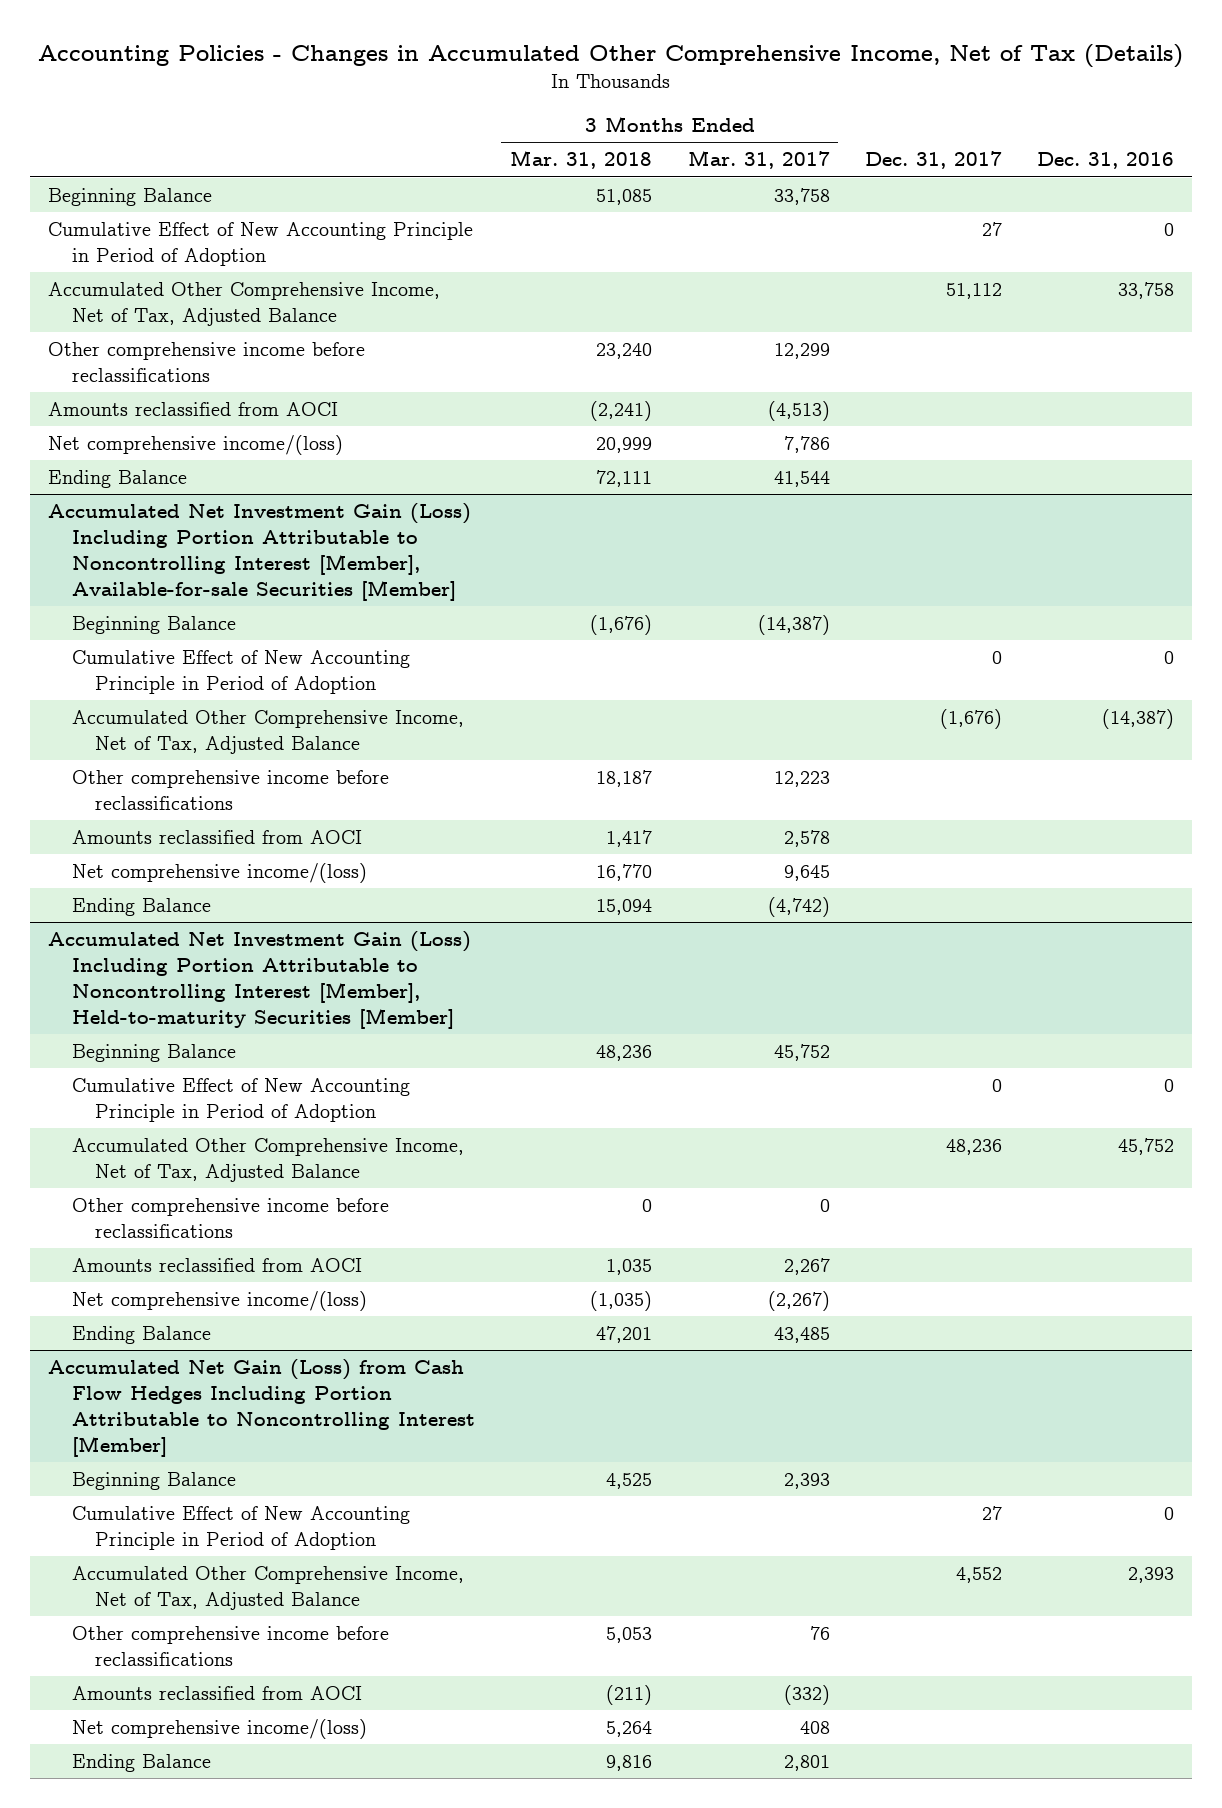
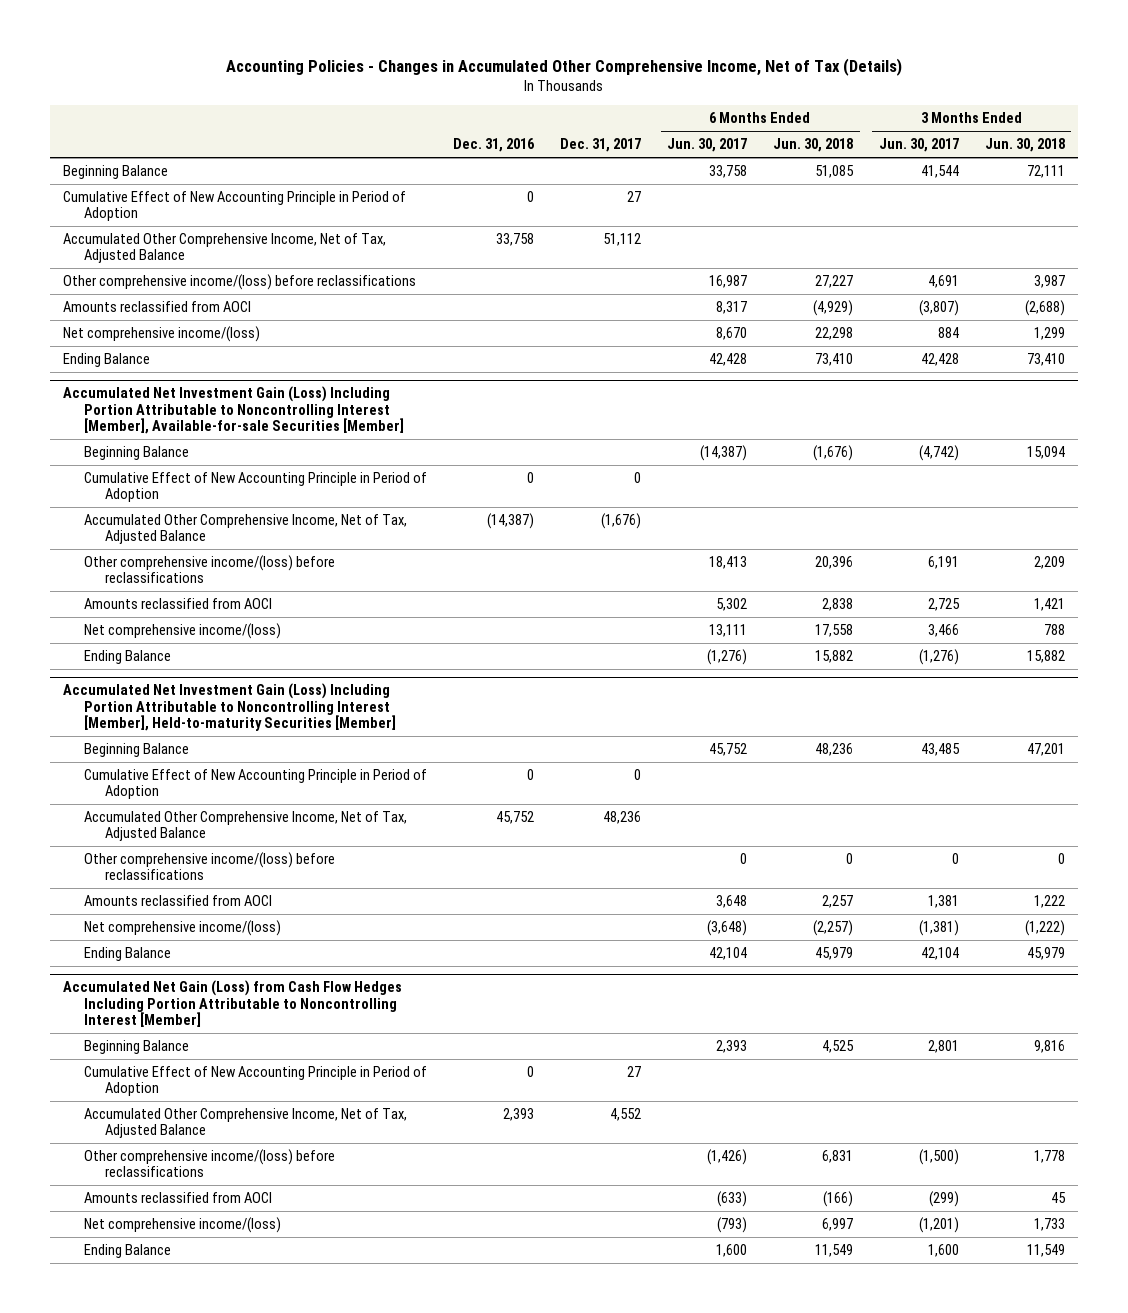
- | 3 Months Ended Mar. 31, 2018 | 3 Months Ended Mar. 31, 2017 | Dec. 31, 2017 | Dec. 31, 2016
+ | Dec. 31, 2016 | Dec. 31, 2017 | 6 Months Ended Jun. 30, 2017 | 6 Months Ended Jun. 30, 2018 | 3 Months Ended Jun. 30, 2017 | 3 Months Ended Jun. 30, 2018
- Other comprehensive income before reclassifications | 23,240 | 12,299 | |
+ Other comprehensive income/(loss) before reclassifications | | | 16,987 | 27,227 | 4,691 | 3,987
@ Accumulated Net Investment Gain (Loss) Including Portion Attributable to Noncontrolling Interest [Member], Available-for-sale Securities [Member]
- Other comprehensive income before reclassifications | 18,187 | 12,223 | |
+ Other comprehensive income/(loss) before reclassifications | | | 18,413 | 20,396 | 6,191 | 2,209
@ Accumulated Net Investment Gain (Loss) Including Portion Attributable to Noncontrolling Interest [Member], Held-to-maturity Securities [Member]
- Other comprehensive income before reclassifications | 0 | 0 | |
+ Other comprehensive income/(loss) before reclassifications | | | 0 | 0 | 0 | 0
@ Accumulated Net Gain (Loss) from Cash Flow Hedges Including Portion Attributable to Noncontrolling Interest [Member]
- Other comprehensive income before reclassifications | 5,053 | 76 | |
+ Other comprehensive income/(loss) before reclassifications | | | (1,426) | 6,831 | (1,500) | 1,778

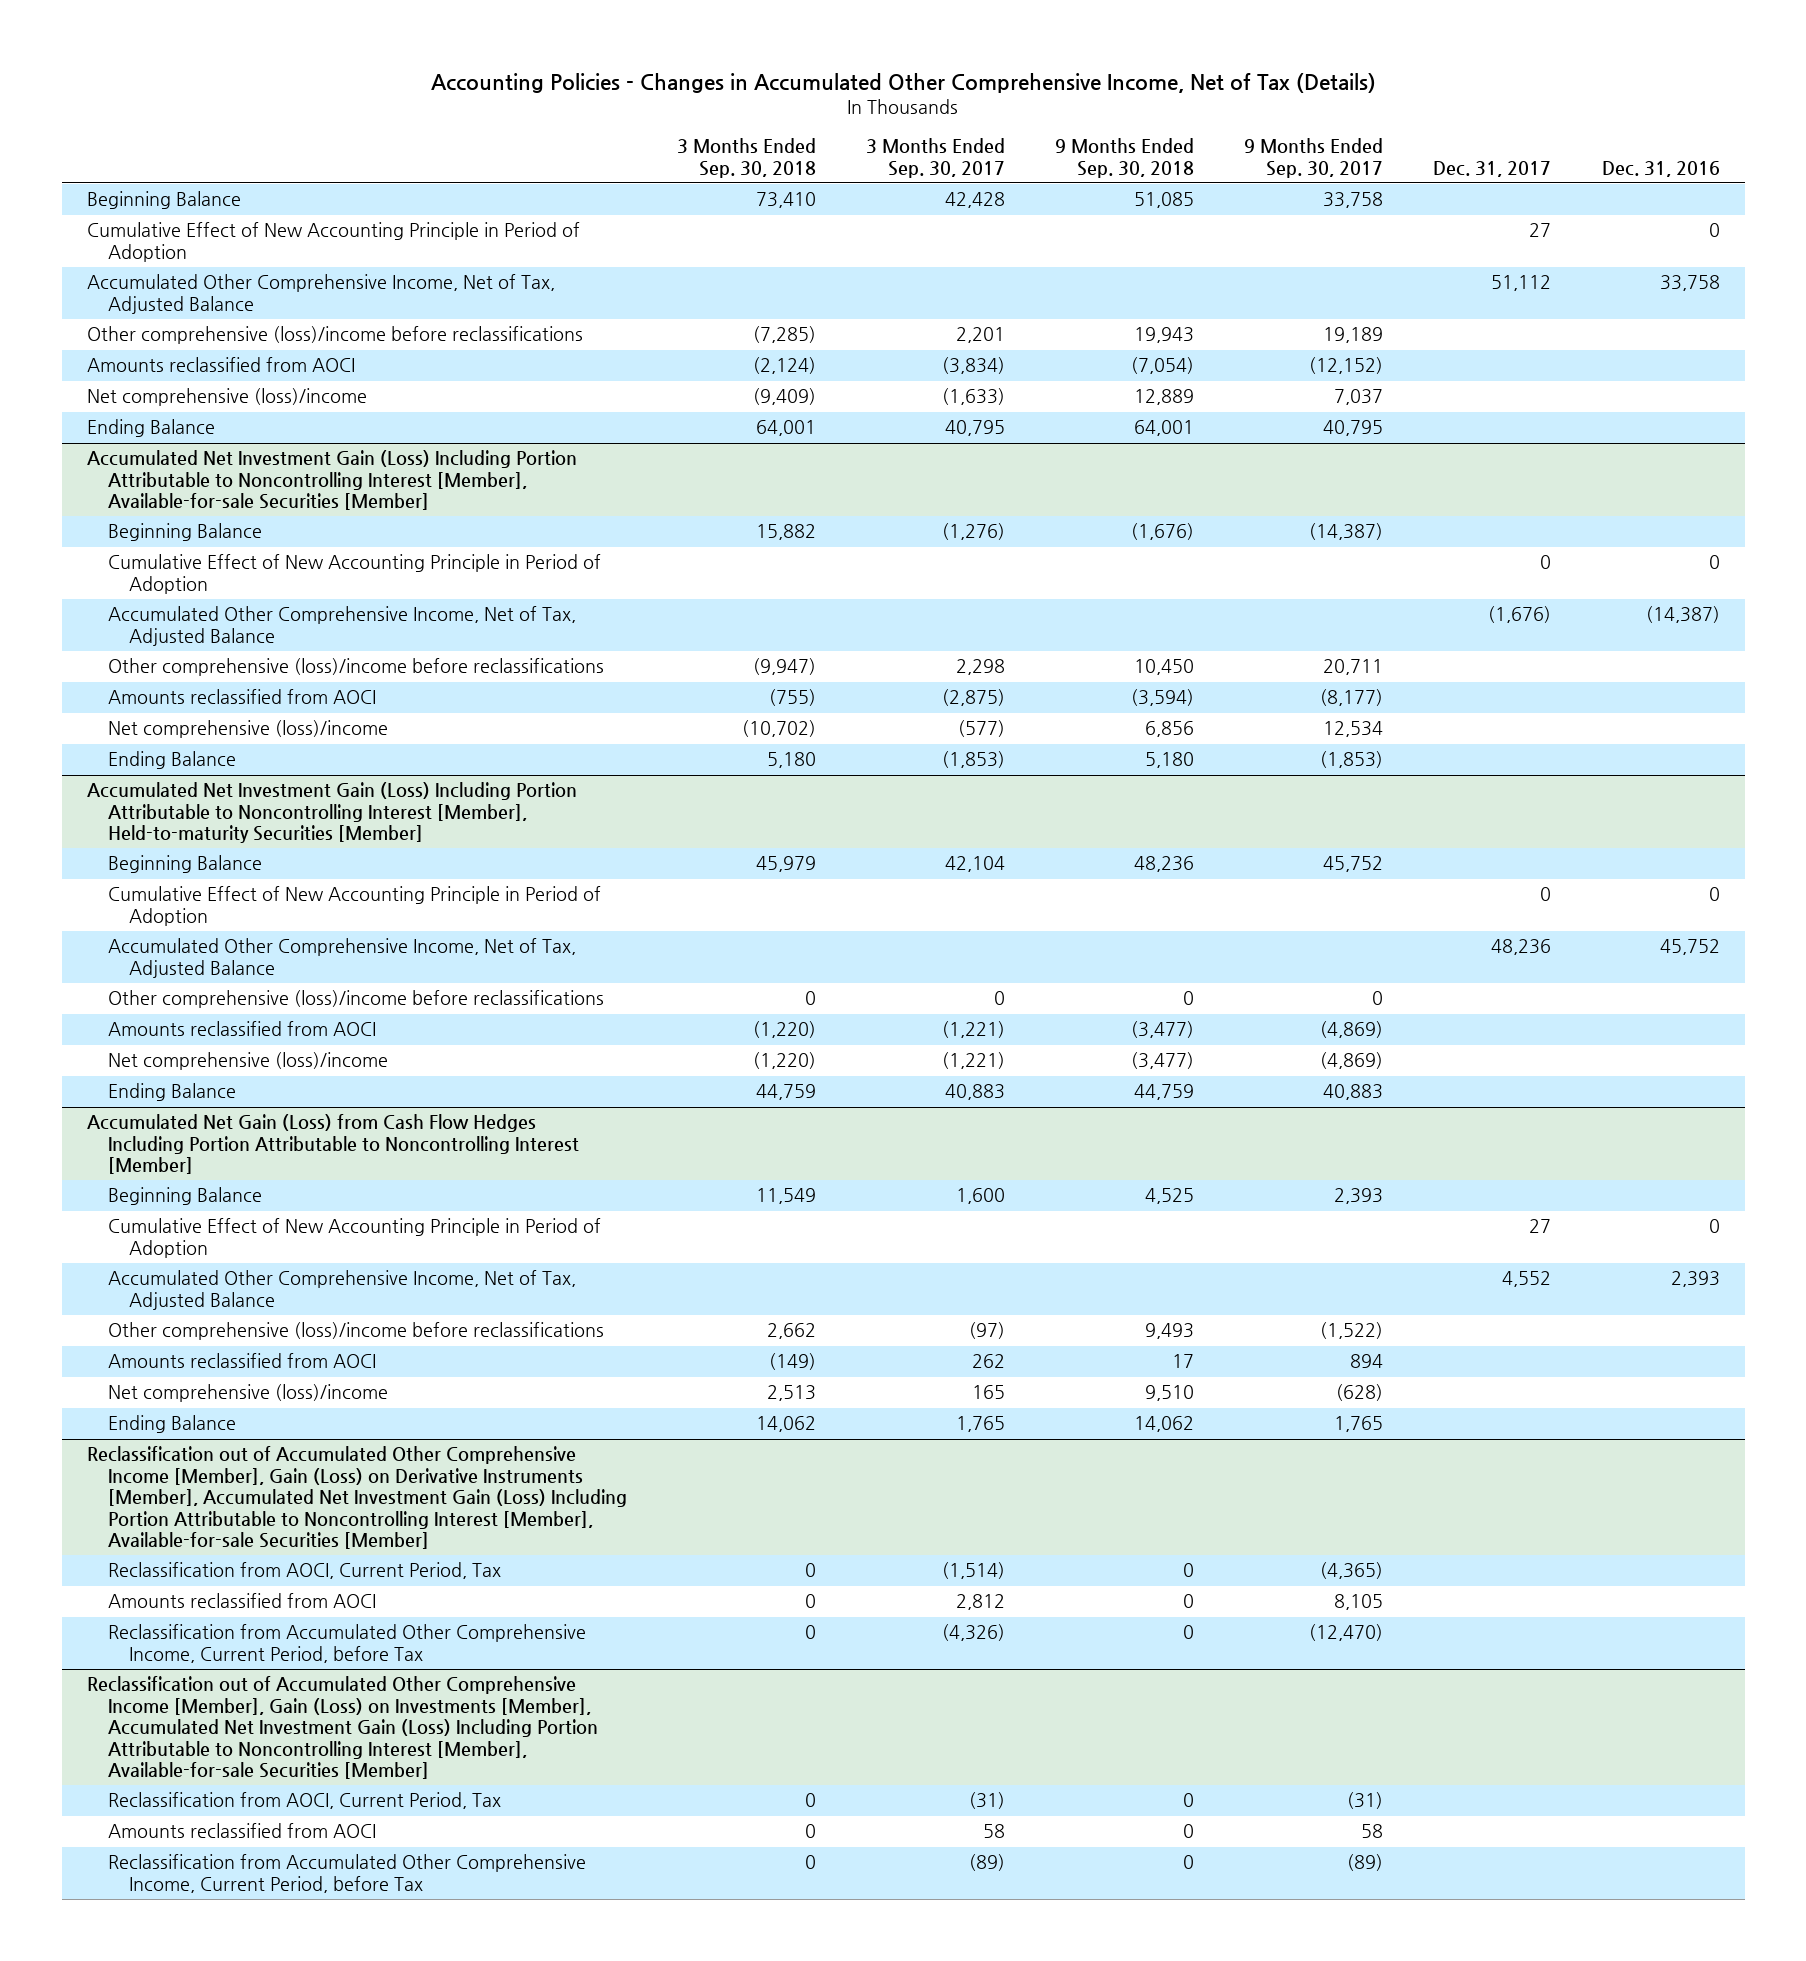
- | Dec. 31, 2016 | Dec. 31, 2017 | 6 Months Ended Jun. 30, 2017 | 6 Months Ended Jun. 30, 2018 | 3 Months Ended Jun. 30, 2017 | 3 Months Ended Jun. 30, 2018
+ | 3 Months Ended Sep. 30, 2018 | 3 Months Ended Sep. 30, 2017 | 9 Months Ended Sep. 30, 2018 | 9 Months Ended Sep. 30, 2017 | Dec. 31, 2017 | Dec. 31, 2016
- Other comprehensive income/(loss) before reclassifications | | | 16,987 | 27,227 | 4,691 | 3,987
+ Other comprehensive (loss)/income before reclassifications | (7,285) | 2,201 | 19,943 | 19,189 | |
- Net comprehensive income/(loss) | | | 8,670 | 22,298 | 884 | 1,299
+ Net comprehensive (loss)/income | (9,409) | (1,633) | 12,889 | 7,037 | |
@ Accumulated Net Investment Gain (Loss) Including Portion Attributable to Noncontrolling Interest [Member], Available-for-sale Securities [Member]
- Other comprehensive income/(loss) before reclassifications | | | 18,413 | 20,396 | 6,191 | 2,209
+ Other comprehensive (loss)/income before reclassifications | (9,947) | 2,298 | 10,450 | 20,711 | |
- Net comprehensive income/(loss) | | | 13,111 | 17,558 | 3,466 | 788
+ Net comprehensive (loss)/income | (10,702) | (577) | 6,856 | 12,534 | |
@ Accumulated Net Investment Gain (Loss) Including Portion Attributable to Noncontrolling Interest [Member], Held-to-maturity Securities [Member]
- Other comprehensive income/(loss) before reclassifications | | | 0 | 0 | 0 | 0
+ Other comprehensive (loss)/income before reclassifications | 0 | 0 | 0 | 0 | |
- Net comprehensive income/(loss) | | | (3,648) | (2,257) | (1,381) | (1,222)
+ Net comprehensive (loss)/income | (1,220) | (1,221) | (3,477) | (4,869) | |
@ Accumulated Net Gain (Loss) from Cash Flow Hedges Including Portion Attributable to Noncontrolling Interest [Member]
- Other comprehensive income/(loss) before reclassifications | | | (1,426) | 6,831 | (1,500) | 1,778
+ Other comprehensive (loss)/income before reclassifications | 2,662 | (97) | 9,493 | (1,522) | |
- Net comprehensive income/(loss) | | | (793) | 6,997 | (1,201) | 1,733
+ Net comprehensive (loss)/income | 2,513 | 165 | 9,510 | (628) | |
+ Reclassification out of Accumulated Other Comprehensive Income [Member], Gain (Loss) on Derivative Instruments [Member], Accumulated Net Investment Gain (Loss) Including Portion Attributable to Noncontrolling Interest [Member], Available-for-sale Securities [Member]
+ Reclassification from AOCI, Current Period, Tax | 0 | (1,514) | 0 | (4,365) | |
+ Amounts reclassified from AOCI | 0 | 2,812 | 0 | 8,105 | |
+ Reclassification from Accumulated Other Comprehensive Income, Current Period, before Tax | 0 | (4,326) | 0 | (12,470) | |
+ Reclassification out of Accumulated Other Comprehensive Income [Member], Gain (Loss) on Investments [Member], Accumulated Net Investment Gain (Loss) Including Portion Attributable to Noncontrolling Interest [Member], Available-for-sale Securities [Member]
+ Reclassification from AOCI, Current Period, Tax | 0 | (31) | 0 | (31) | |
+ Amounts reclassified from AOCI | 0 | 58 | 0 | 58 | |
+ Reclassification from Accumulated Other Comprehensive Income, Current Period, before Tax | 0 | (89) | 0 | (89) | |

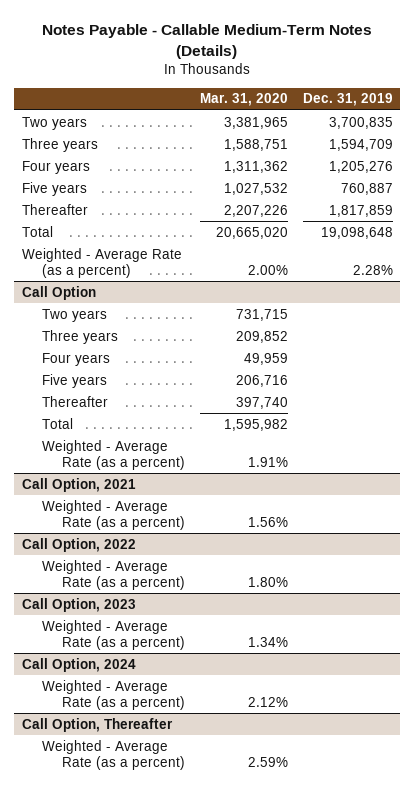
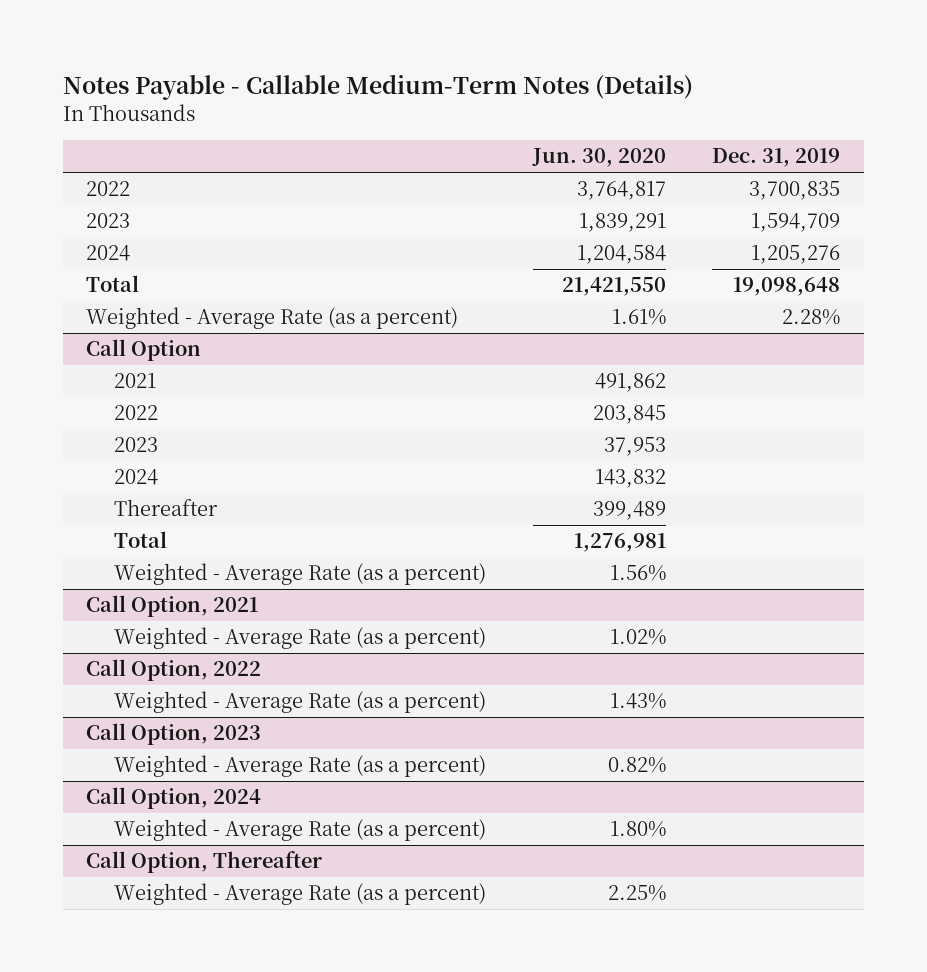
- | Mar. 31, 2020 | Dec. 31, 2019
+ | Jun. 30, 2020 | Dec. 31, 2019
- Two years | 3,381,965 | 3,700,835
- Three years | 1,588,751 | 1,594,709
- Four years | 1,311,362 | 1,205,276
- Five years | 1,027,532 | 760,887
- Thereafter | 2,207,226 | 1,817,859
+ 2022 | 3,764,817 | 3,700,835
+ 2023 | 1,839,291 | 1,594,709
+ 2024 | 1,204,584 | 1,205,276
@ Call Option
- Two years | 731,715 |
- Three years | 209,852 |
- Four years | 49,959 |
- Five years | 206,716 |
+ 2021 | 491,862 |
+ 2022 | 203,845 |
+ 2023 | 37,953 |
+ 2024 | 143,832 |

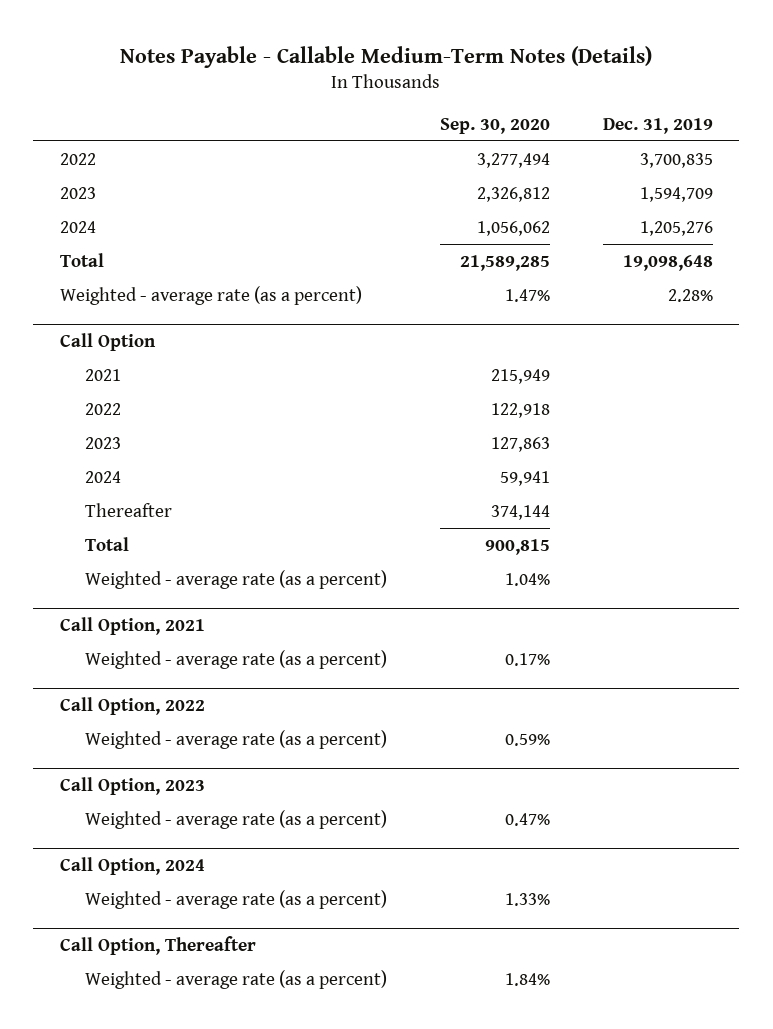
- | Jun. 30, 2020 | Dec. 31, 2019
+ | Sep. 30, 2020 | Dec. 31, 2019
- Weighted - Average Rate (as a percent) | 1.61% | 2.28%
+ Weighted - average rate (as a percent) | 1.47% | 2.28%
@ Call Option
- Weighted - Average Rate (as a percent) | 1.56% |
+ Weighted - average rate (as a percent) | 1.04% |
@ Call Option, 2021
- Weighted - Average Rate (as a percent) | 1.02% |
+ Weighted - average rate (as a percent) | 0.17% |
@ Call Option, 2022
- Weighted - Average Rate (as a percent) | 1.43% |
+ Weighted - average rate (as a percent) | 0.59% |
@ Call Option, 2023
- Weighted - Average Rate (as a percent) | 0.82% |
+ Weighted - average rate (as a percent) | 0.47% |
@ Call Option, 2024
- Weighted - Average Rate (as a percent) | 1.80% |
+ Weighted - average rate (as a percent) | 1.33% |
@ Call Option, Thereafter
- Weighted - Average Rate (as a percent) | 2.25% |
+ Weighted - average rate (as a percent) | 1.84% |

